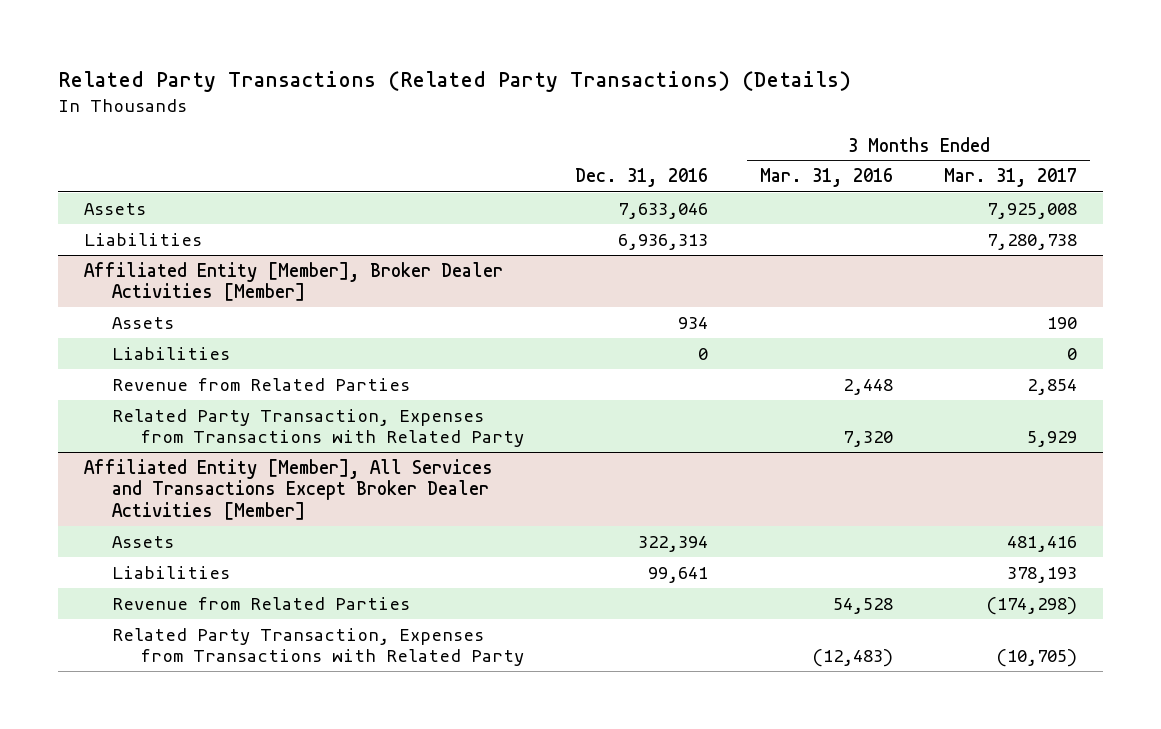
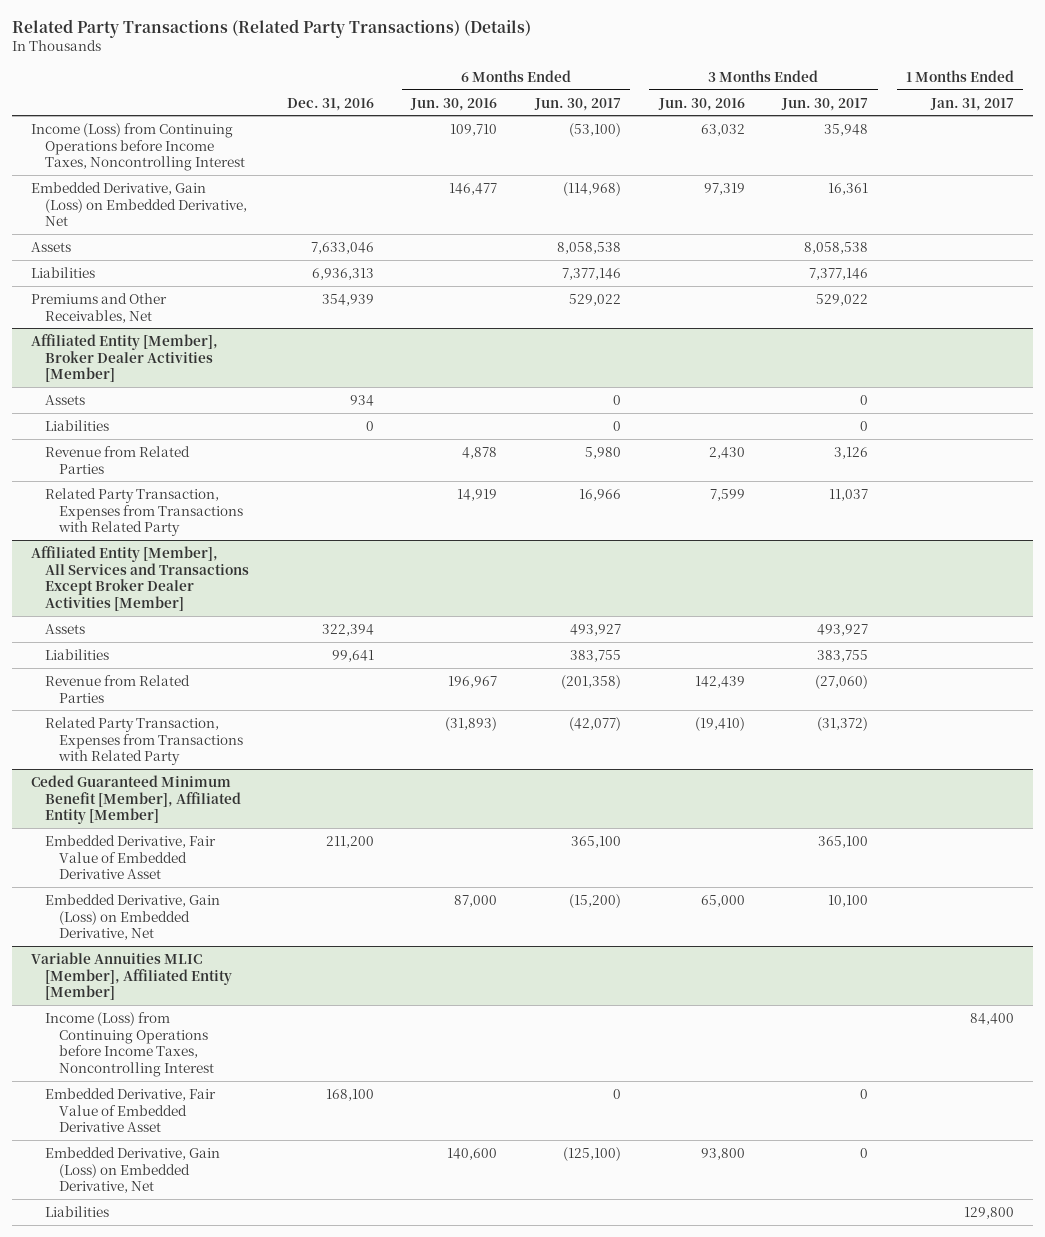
- | Dec. 31, 2016 | 3 Months Ended Mar. 31, 2016 | 3 Months Ended Mar. 31, 2017
+ | Dec. 31, 2016 | 6 Months Ended Jun. 30, 2016 | 6 Months Ended Jun. 30, 2017 | 3 Months Ended Jun. 30, 2016 | 3 Months Ended Jun. 30, 2017 | 1 Months Ended Jan. 31, 2017
+ Income (Loss) from Continuing Operations before Income Taxes, Noncontrolling Interest | | 109,710 | (53,100) | 63,032 | 35,948 |
+ Embedded Derivative, Gain (Loss) on Embedded Derivative, Net | | 146,477 | (114,968) | 97,319 | 16,361 |
+ Premiums and Other Receivables, Net | 354,939 | | 529,022 | | 529,022 |
+ Ceded Guaranteed Minimum Benefit [Member], Affiliated Entity [Member]
+ Embedded Derivative, Fair Value of Embedded Derivative Asset | 211,200 | | 365,100 | | 365,100 |
+ Embedded Derivative, Gain (Loss) on Embedded Derivative, Net | | 87,000 | (15,200) | 65,000 | 10,100 |
+ Variable Annuities MLIC [Member], Affiliated Entity [Member]
+ Income (Loss) from Continuing Operations before Income Taxes, Noncontrolling Interest | | | | | | 84,400
+ Embedded Derivative, Fair Value of Embedded Derivative Asset | 168,100 | | 0 | | 0 |
+ Embedded Derivative, Gain (Loss) on Embedded Derivative, Net | | 140,600 | (125,100) | 93,800 | 0 |
+ Liabilities | | | | | | 129,800

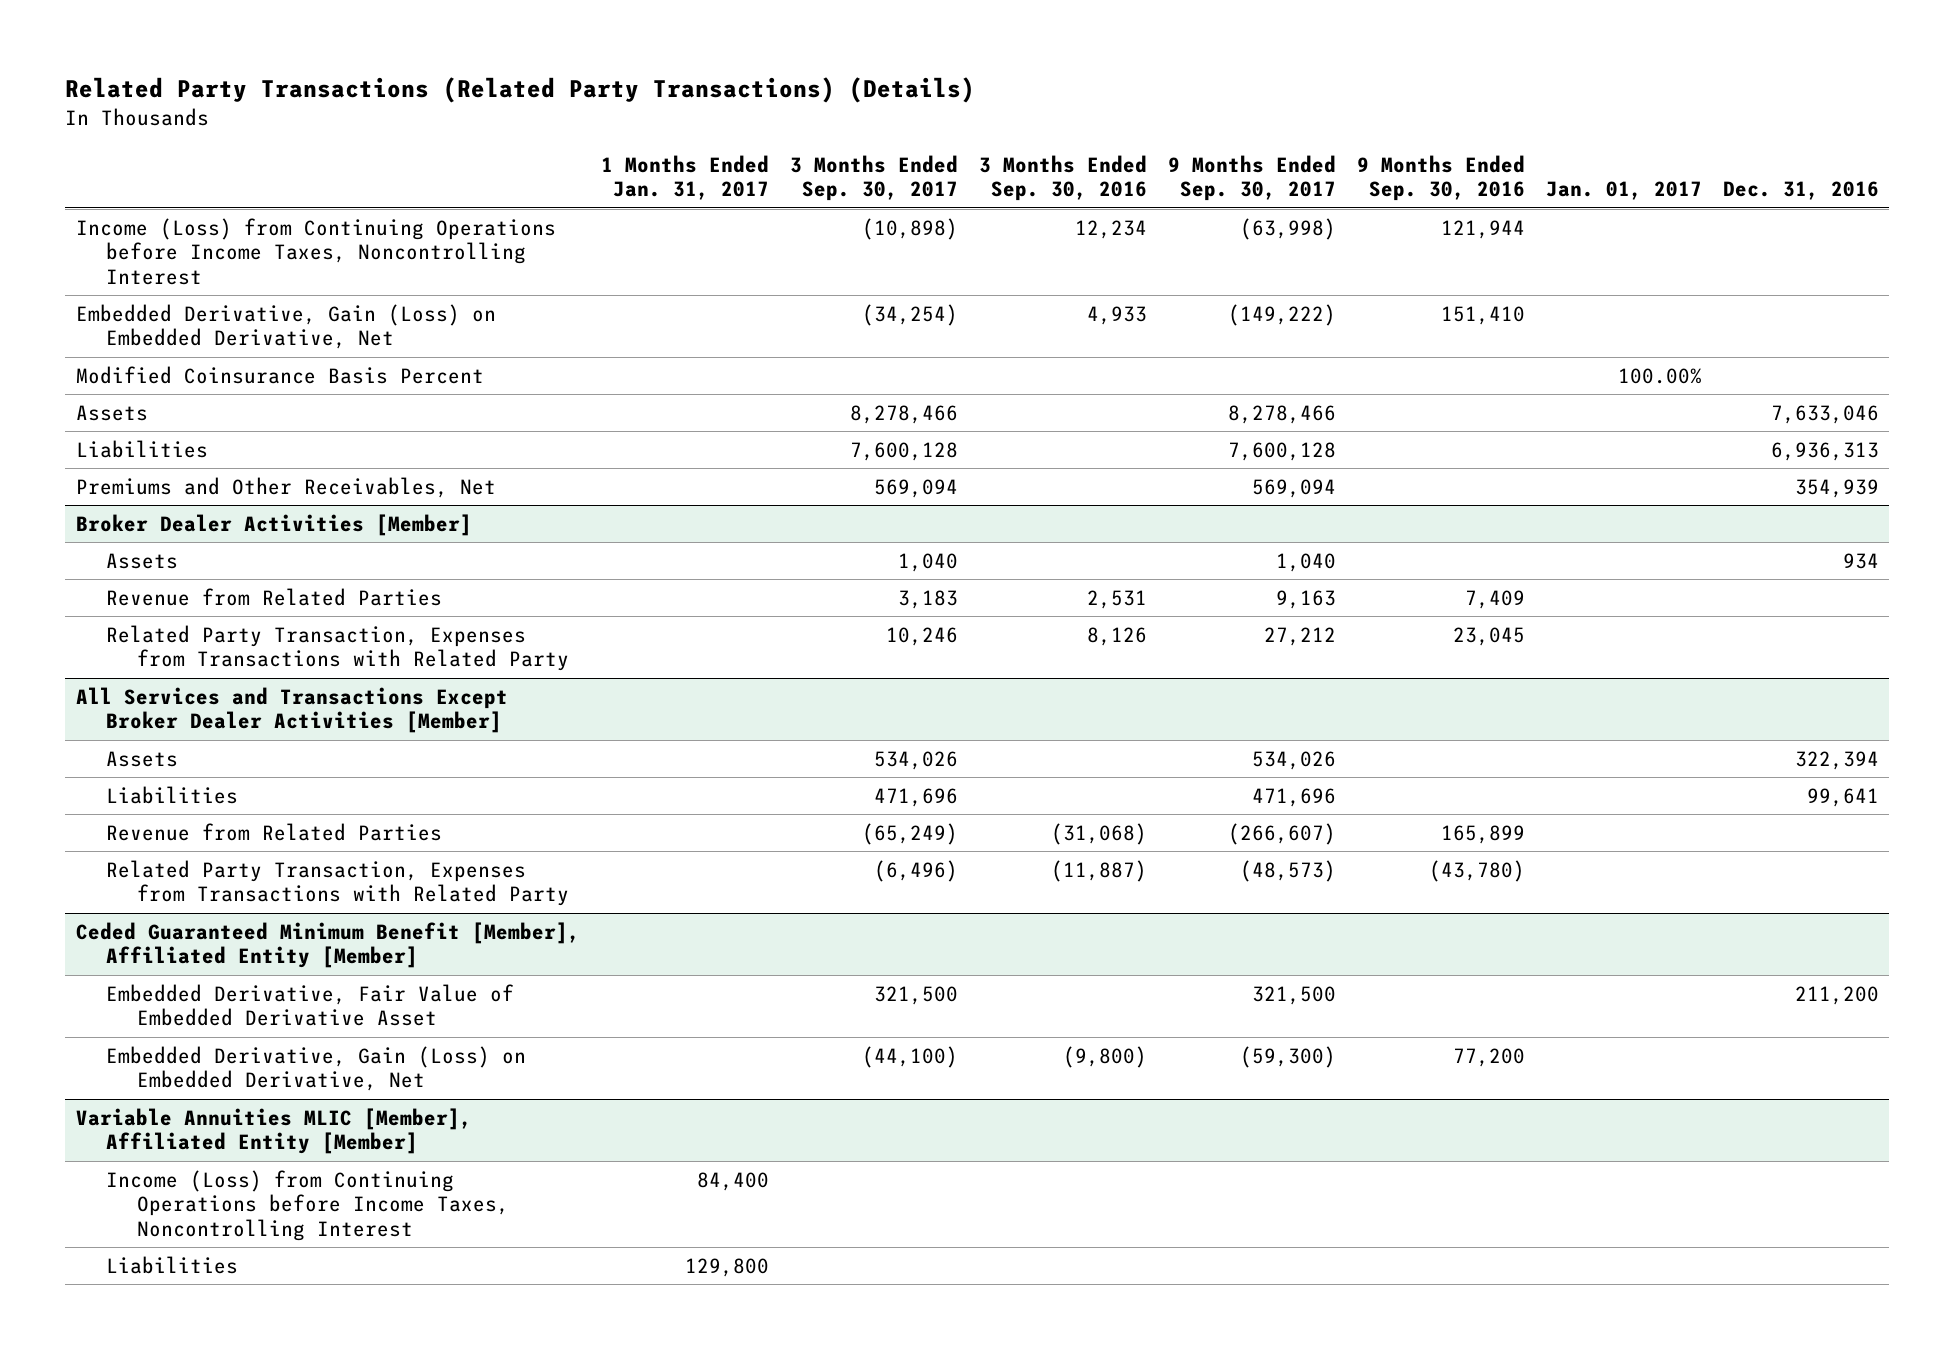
- | Dec. 31, 2016 | 6 Months Ended Jun. 30, 2016 | 6 Months Ended Jun. 30, 2017 | 3 Months Ended Jun. 30, 2016 | 3 Months Ended Jun. 30, 2017 | 1 Months Ended Jan. 31, 2017
+ | 1 Months Ended Jan. 31, 2017 | 3 Months Ended Sep. 30, 2017 | 3 Months Ended Sep. 30, 2016 | 9 Months Ended Sep. 30, 2017 | 9 Months Ended Sep. 30, 2016 | Jan. 01, 2017 | Dec. 31, 2016
+ Modified Coinsurance Basis Percent | | | | | | 100.00% |
- Affiliated Entity [Member], Broker Dealer Activities [Member]
+ Broker Dealer Activities [Member]
- Liabilities | 0 | | 0 | | 0 |
- Affiliated Entity [Member], All Services and Transactions Except Broker Dealer Activities [Member]
+ All Services and Transactions Except Broker Dealer Activities [Member]
@ Variable Annuities MLIC [Member], Affiliated Entity [Member]
- Embedded Derivative, Fair Value of Embedded Derivative Asset | 168,100 | | 0 | | 0 |
- Embedded Derivative, Gain (Loss) on Embedded Derivative, Net | | 140,600 | (125,100) | 93,800 | 0 |

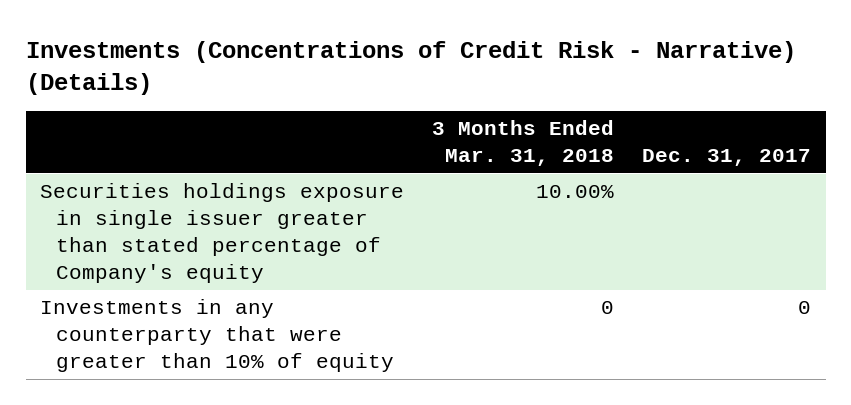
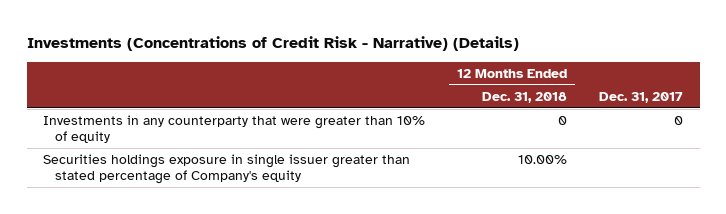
- | 3 Months Ended Mar. 31, 2018 | Dec. 31, 2017
+ | 12 Months Ended Dec. 31, 2018 | Dec. 31, 2017
moved down: Securities holdings exposure in single issuer greater than stated percentage of Company's equity | 10.00% |

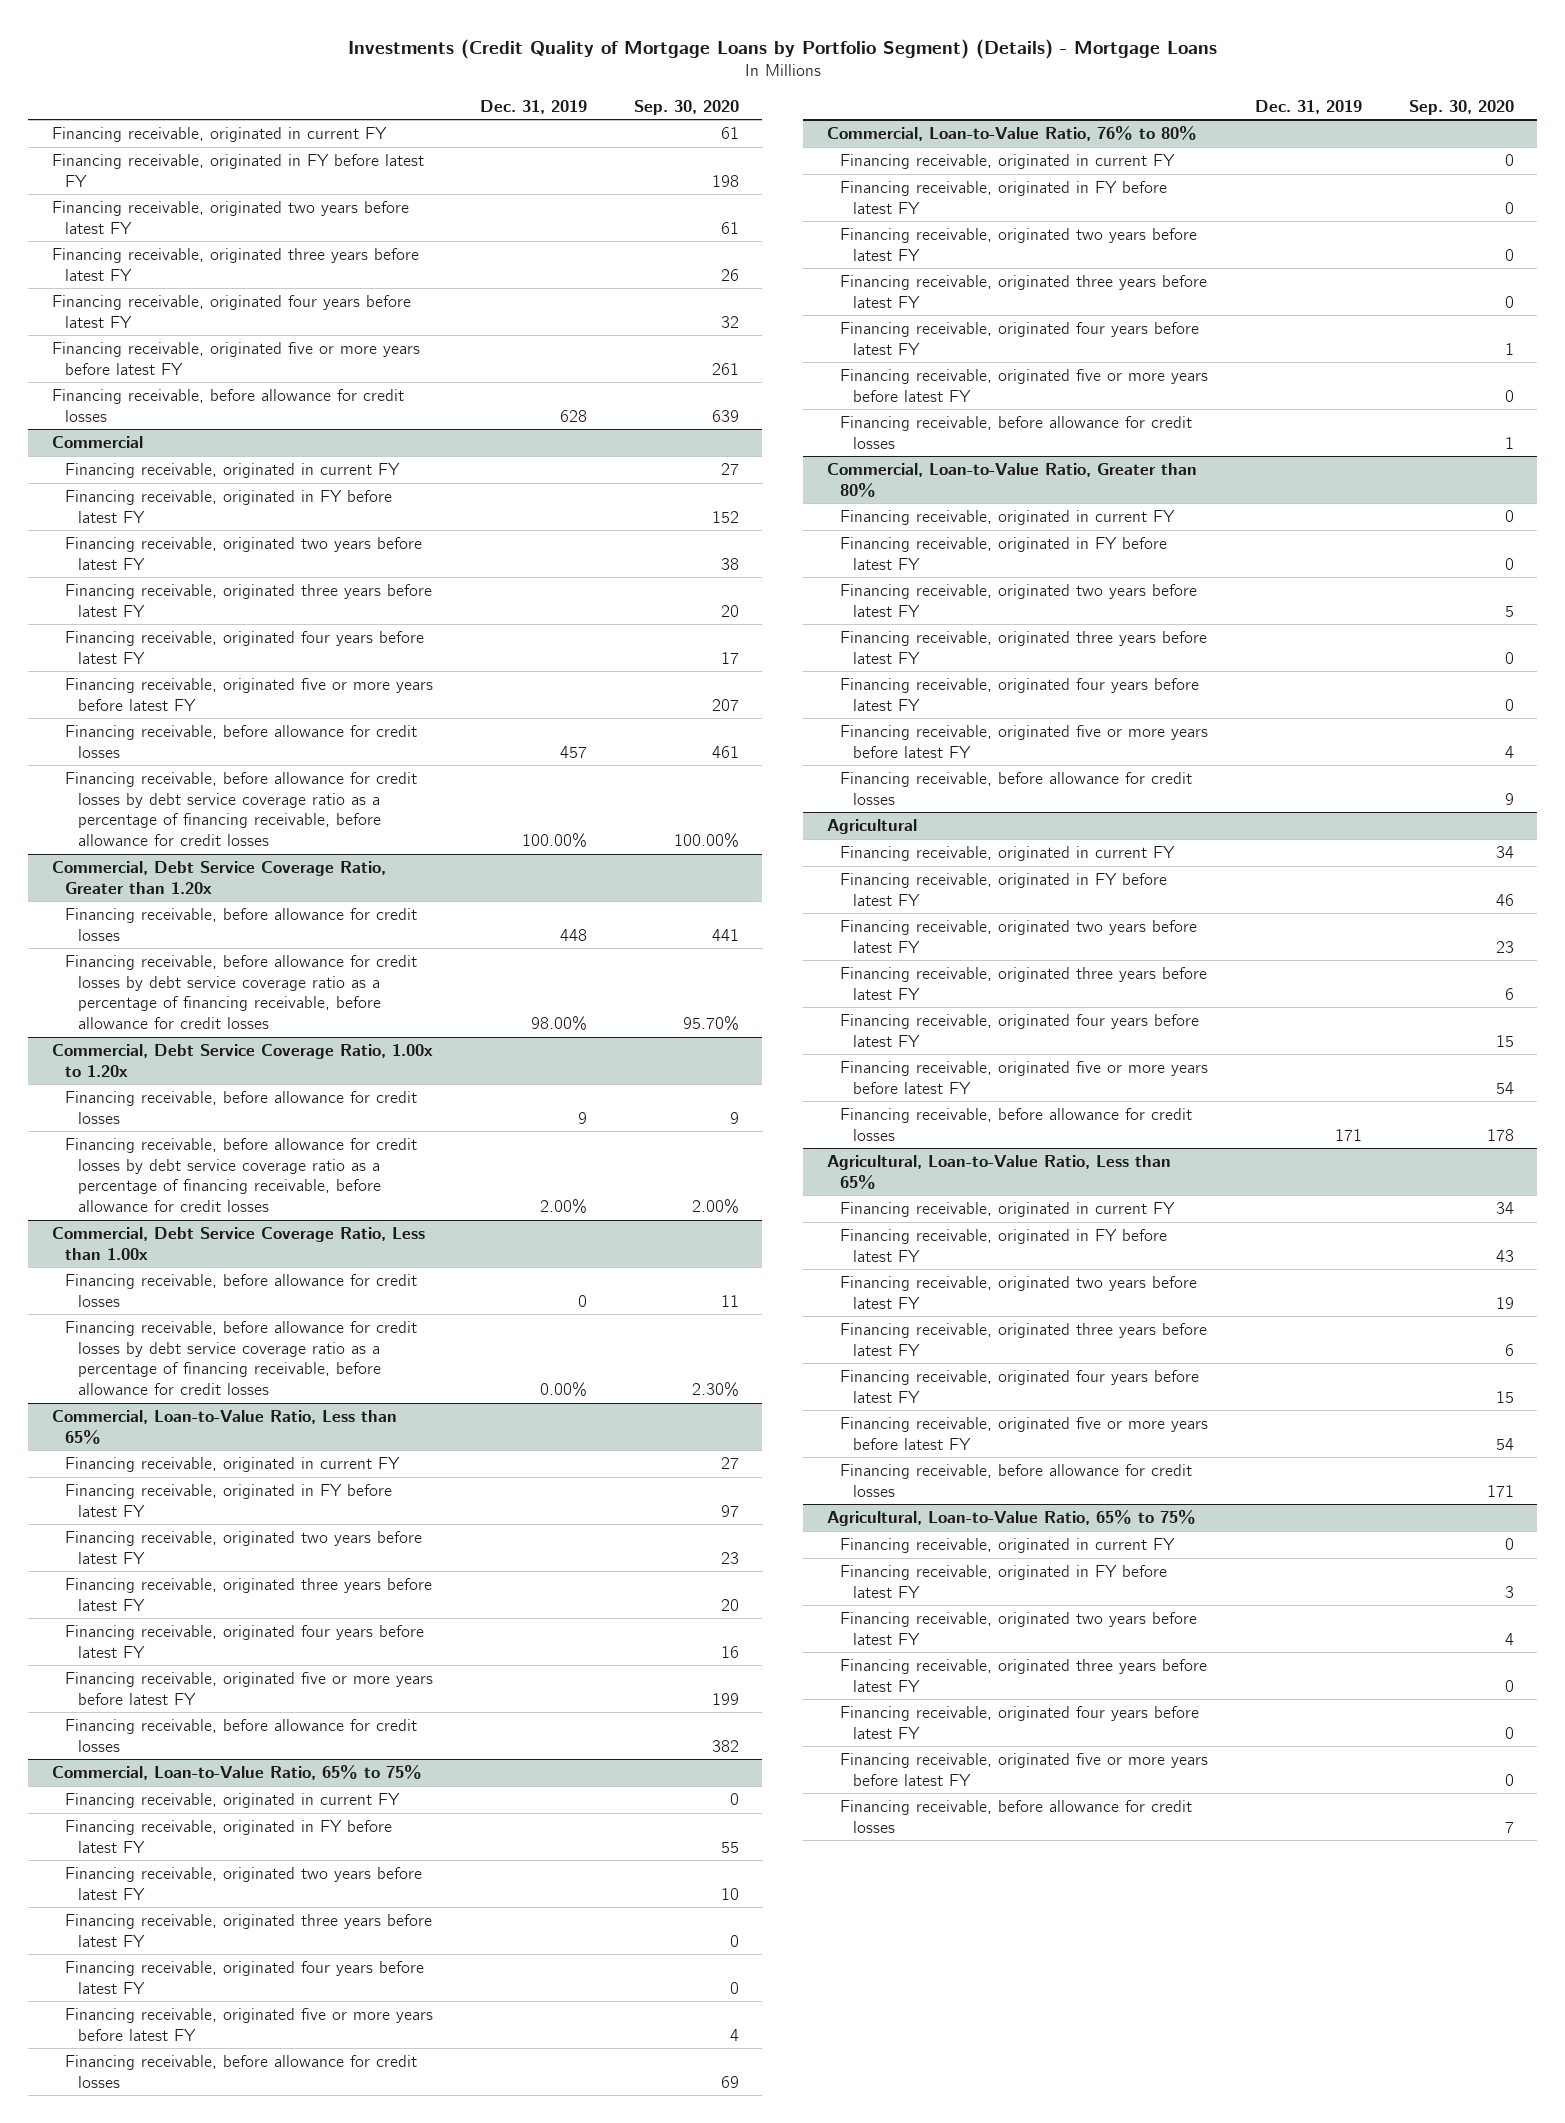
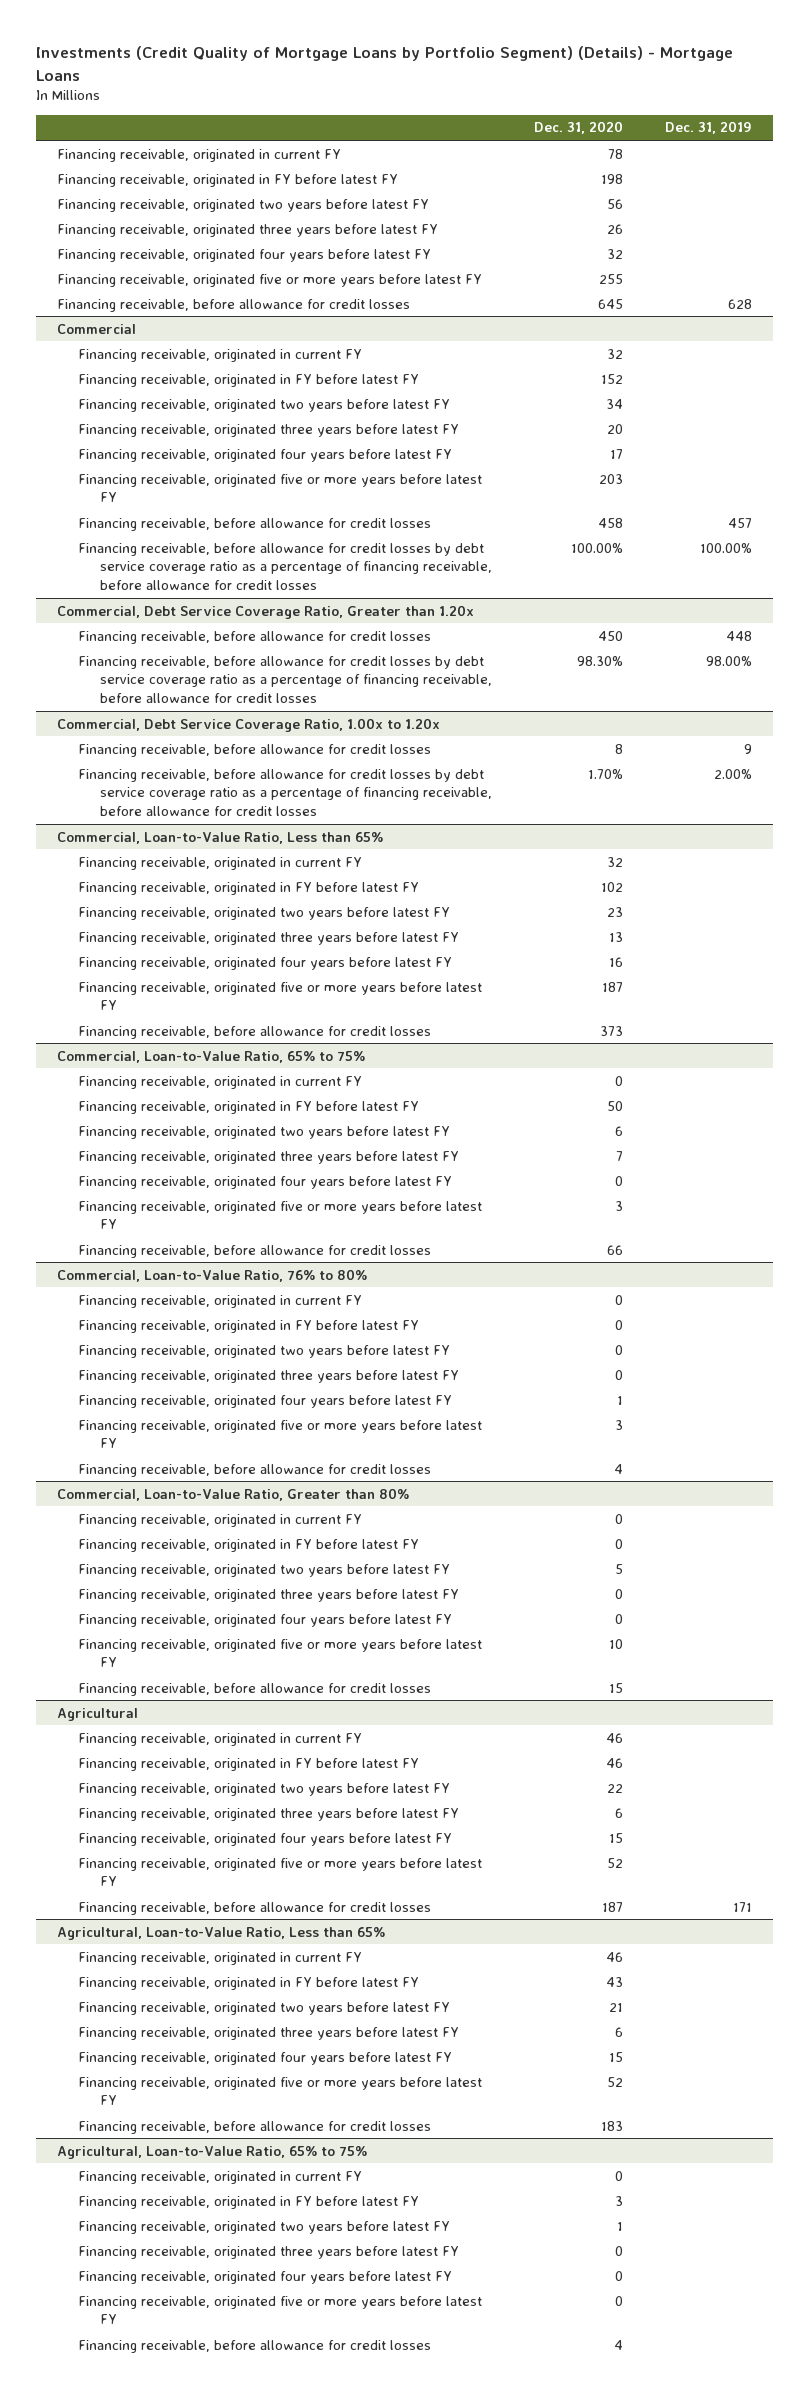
- | Dec. 31, 2019 | Sep. 30, 2020
+ | Dec. 31, 2020 | Dec. 31, 2019
- Commercial, Debt Service Coverage Ratio, Less than 1.00x
- Financing receivable, before allowance for credit losses | 0 | 11
- Financing receivable, before allowance for credit losses by debt service coverage ratio as a percentage of financing receivable, before allowance for credit losses | 0.00% | 2.30%

